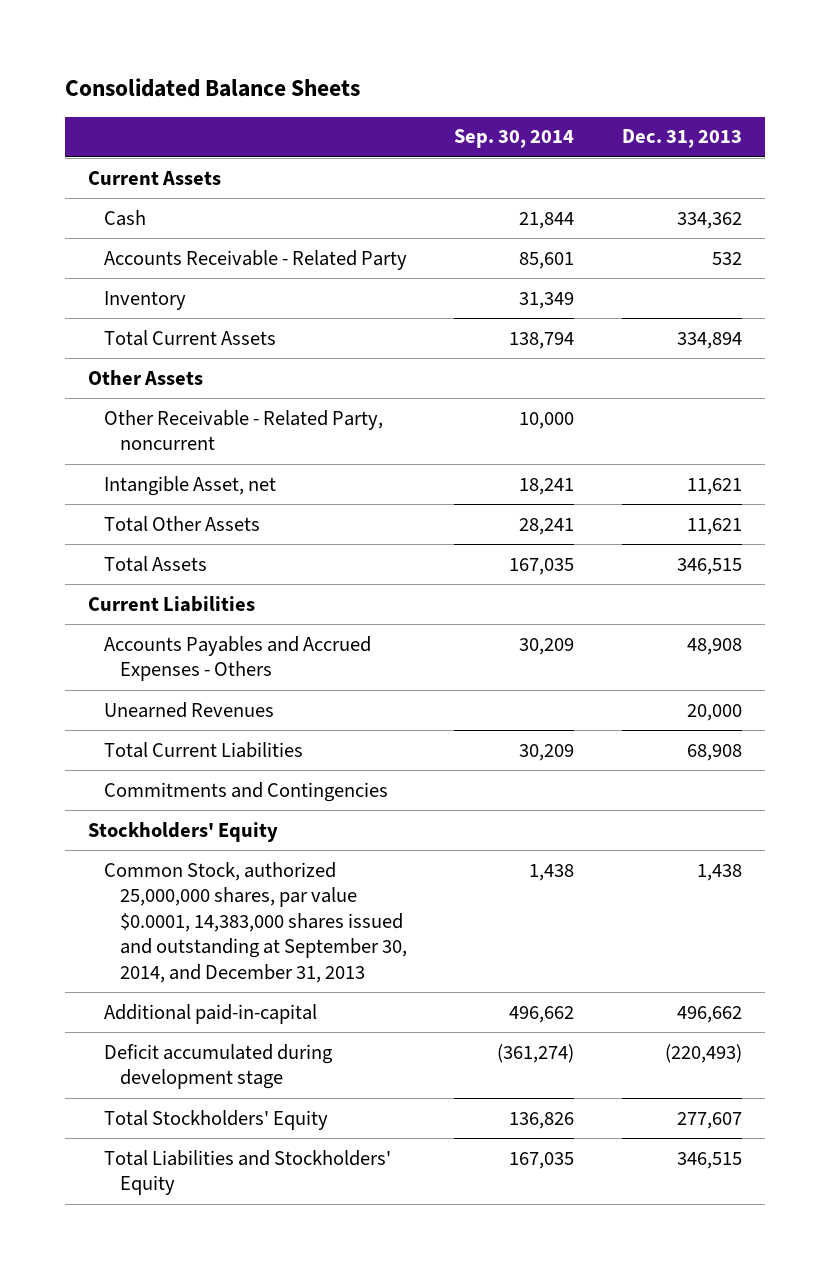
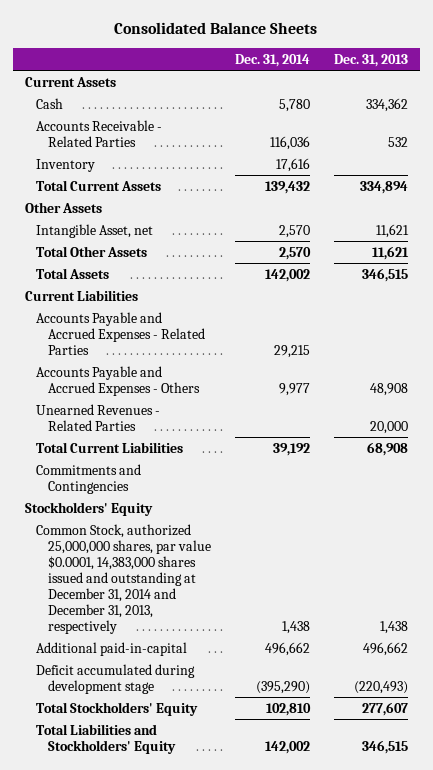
- | Sep. 30, 2014 | Dec. 31, 2013
+ | Dec. 31, 2014 | Dec. 31, 2013
- Accounts Receivable - Related Party | 85,601 | 532
+ Accounts Receivable - Related Parties | 116,036 | 532
- Other Receivable - Related Party, noncurrent | 10,000 |
- Accounts Payables and Accrued Expenses - Others | 30,209 | 48,908
- Unearned Revenues | | 20,000
+ Accounts Payable and Accrued Expenses - Related Parties | 29,215 |
+ Accounts Payable and Accrued Expenses - Others | 9,977 | 48,908
+ Unearned Revenues - Related Parties | | 20,000
- Common Stock, authorized 25,000,000 shares, par value $0.0001, 14,383,000 shares issued and outstanding at September 30, 2014, and December 31, 2013 | 1,438 | 1,438
+ Common Stock, authorized 25,000,000 shares, par value $0.0001, 14,383,000 shares issued and outstanding at December 31, 2014 and December 31, 2013, respectively | 1,438 | 1,438

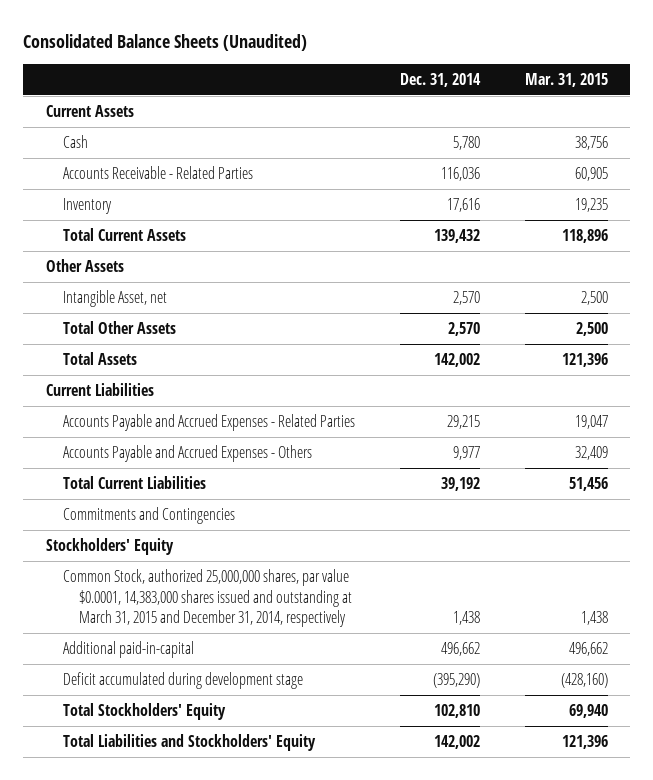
- Consolidated Balance Sheets
+ Consolidated Balance Sheets (Unaudited)
- | Dec. 31, 2014 | Dec. 31, 2013
+ | Dec. 31, 2014 | Mar. 31, 2015
- Unearned Revenues - Related Parties | | 20,000
- Common Stock, authorized 25,000,000 shares, par value $0.0001, 14,383,000 shares issued and outstanding at December 31, 2014 and December 31, 2013, respectively | 1,438 | 1,438
+ Common Stock, authorized 25,000,000 shares, par value $0.0001, 14,383,000 shares issued and outstanding at March 31, 2015 and December 31, 2014, respectively | 1,438 | 1,438

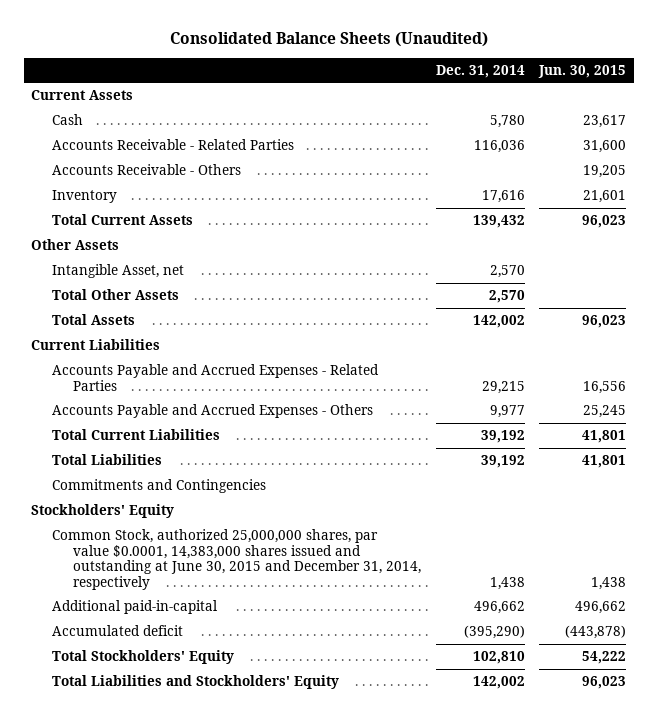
- | Dec. 31, 2014 | Mar. 31, 2015
+ | Dec. 31, 2014 | Jun. 30, 2015
+ Accounts Receivable - Others | | 19,205
+ Total Liabilities | 39,192 | 41,801
- Common Stock, authorized 25,000,000 shares, par value $0.0001, 14,383,000 shares issued and outstanding at March 31, 2015 and December 31, 2014, respectively | 1,438 | 1,438
+ Common Stock, authorized 25,000,000 shares, par value $0.0001, 14,383,000 shares issued and outstanding at June 30, 2015 and December 31, 2014, respectively | 1,438 | 1,438
- Deficit accumulated during development stage | (395,290) | (428,160)
+ Accumulated deficit | (395,290) | (443,878)

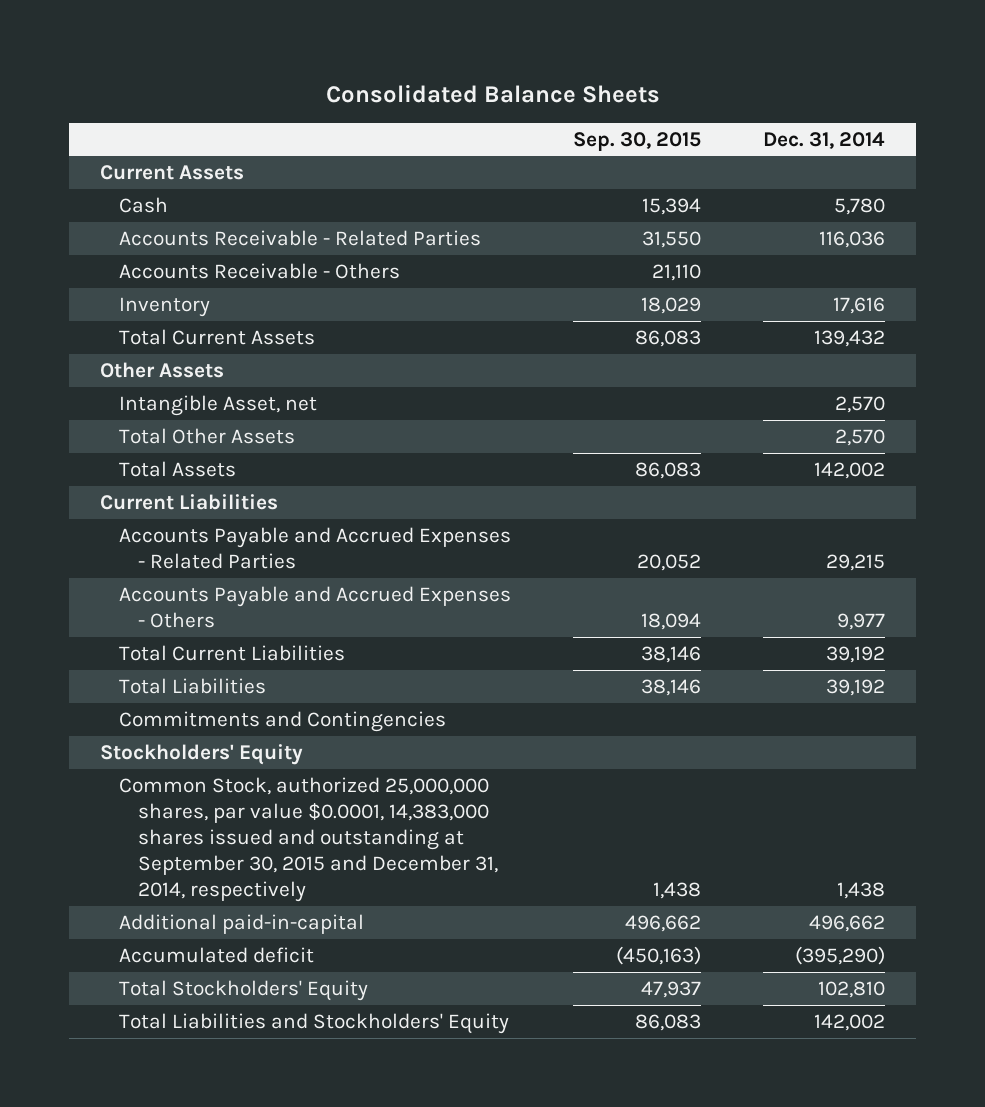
- Consolidated Balance Sheets (Unaudited)
+ Consolidated Balance Sheets
- | Dec. 31, 2014 | Jun. 30, 2015
+ | Sep. 30, 2015 | Dec. 31, 2014
- Common Stock, authorized 25,000,000 shares, par value $0.0001, 14,383,000 shares issued and outstanding at June 30, 2015 and December 31, 2014, respectively | 1,438 | 1,438
+ Common Stock, authorized 25,000,000 shares, par value $0.0001, 14,383,000 shares issued and outstanding at September 30, 2015 and December 31, 2014, respectively | 1,438 | 1,438

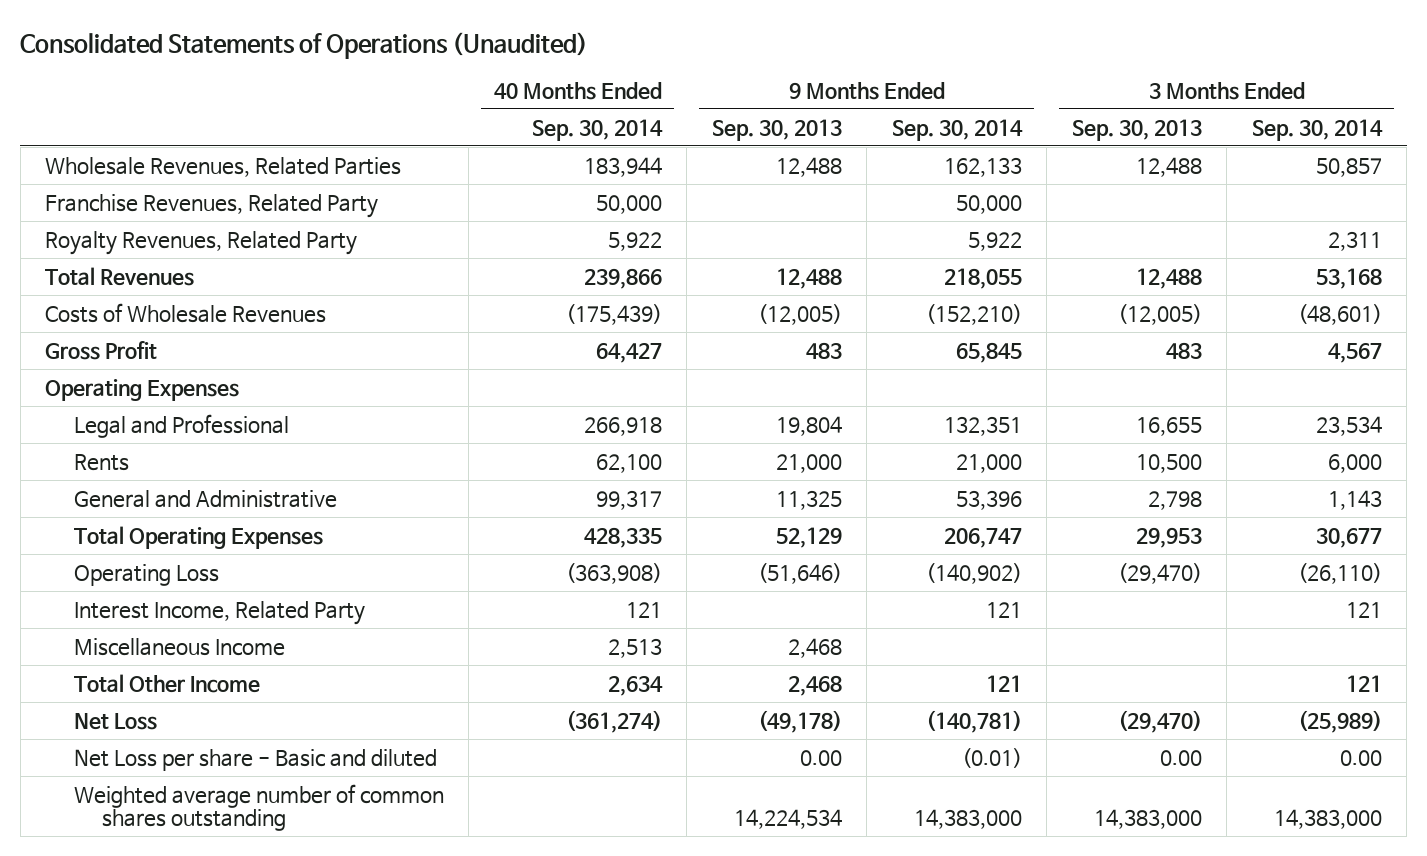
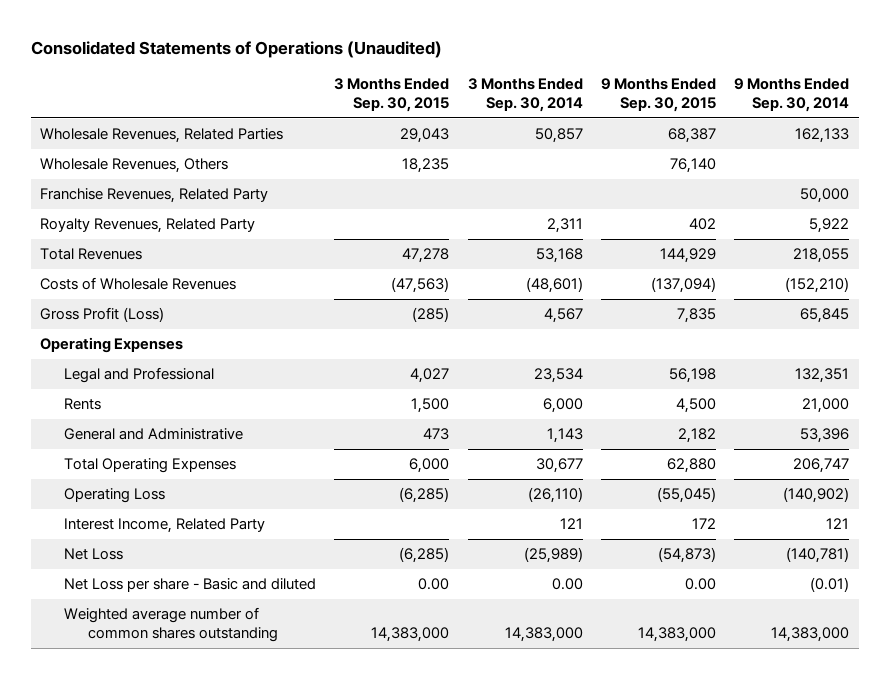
- | 40 Months Ended Sep. 30, 2014 | 9 Months Ended Sep. 30, 2013 | 9 Months Ended Sep. 30, 2014 | 3 Months Ended Sep. 30, 2013 | 3 Months Ended Sep. 30, 2014
+ | 3 Months Ended Sep. 30, 2015 | 3 Months Ended Sep. 30, 2014 | 9 Months Ended Sep. 30, 2015 | 9 Months Ended Sep. 30, 2014
+ Wholesale Revenues, Others | 18,235 | | 76,140 |
- Gross Profit | 64,427 | 483 | 65,845 | 483 | 4,567
+ Gross Profit (Loss) | (285) | 4,567 | 7,835 | 65,845
- Miscellaneous Income | 2,513 | 2,468 | | |
- Total Other Income | 2,634 | 2,468 | 121 | | 121

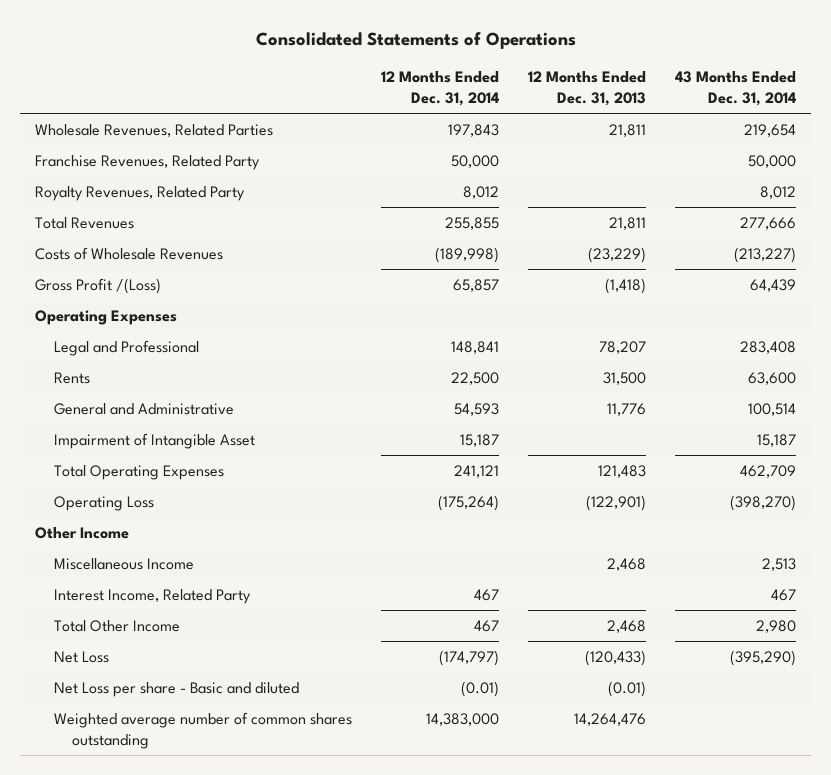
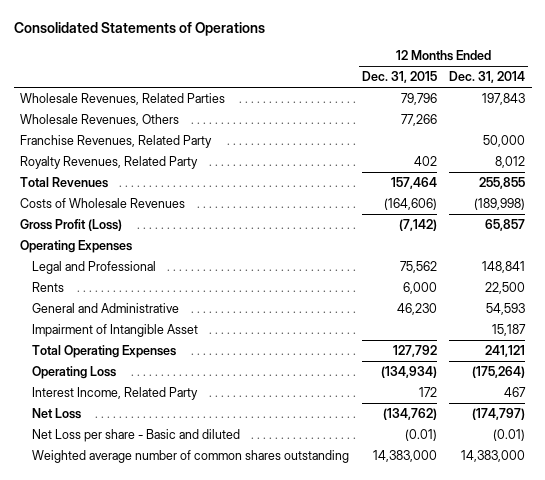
- | 12 Months Ended Dec. 31, 2014 | 12 Months Ended Dec. 31, 2013 | 43 Months Ended Dec. 31, 2014
+ | 12 Months Ended Dec. 31, 2015 | 12 Months Ended Dec. 31, 2014
+ Wholesale Revenues, Others | 77,266 |
- Gross Profit /(Loss) | 65,857 | (1,418) | 64,439
+ Gross Profit (Loss) | (7,142) | 65,857
- Other Income
- Miscellaneous Income | | 2,468 | 2,513
- Total Other Income | 467 | 2,468 | 2,980

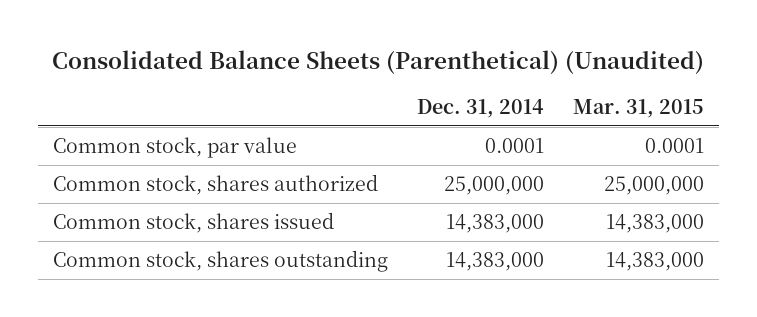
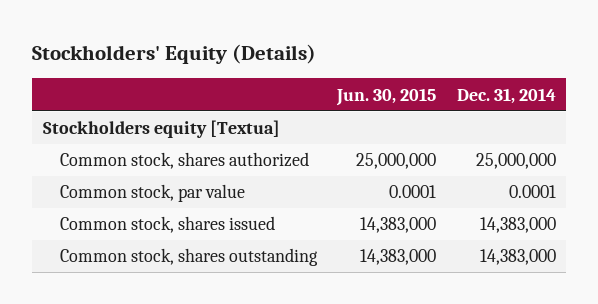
- Consolidated Balance Sheets (Parenthetical) (Unaudited)
+ Stockholders' Equity (Details)
- | Dec. 31, 2014 | Mar. 31, 2015
+ | Jun. 30, 2015 | Dec. 31, 2014
+ Stockholders equity [Textua]
moved down: Common stock, par value | 0.0001 | 0.0001

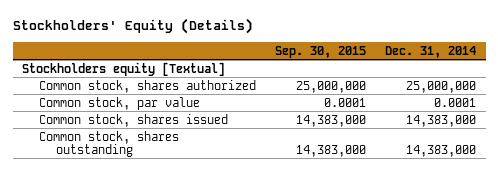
- | Jun. 30, 2015 | Dec. 31, 2014
+ | Sep. 30, 2015 | Dec. 31, 2014
- Stockholders equity [Textua]
+ Stockholders equity [Textual]

